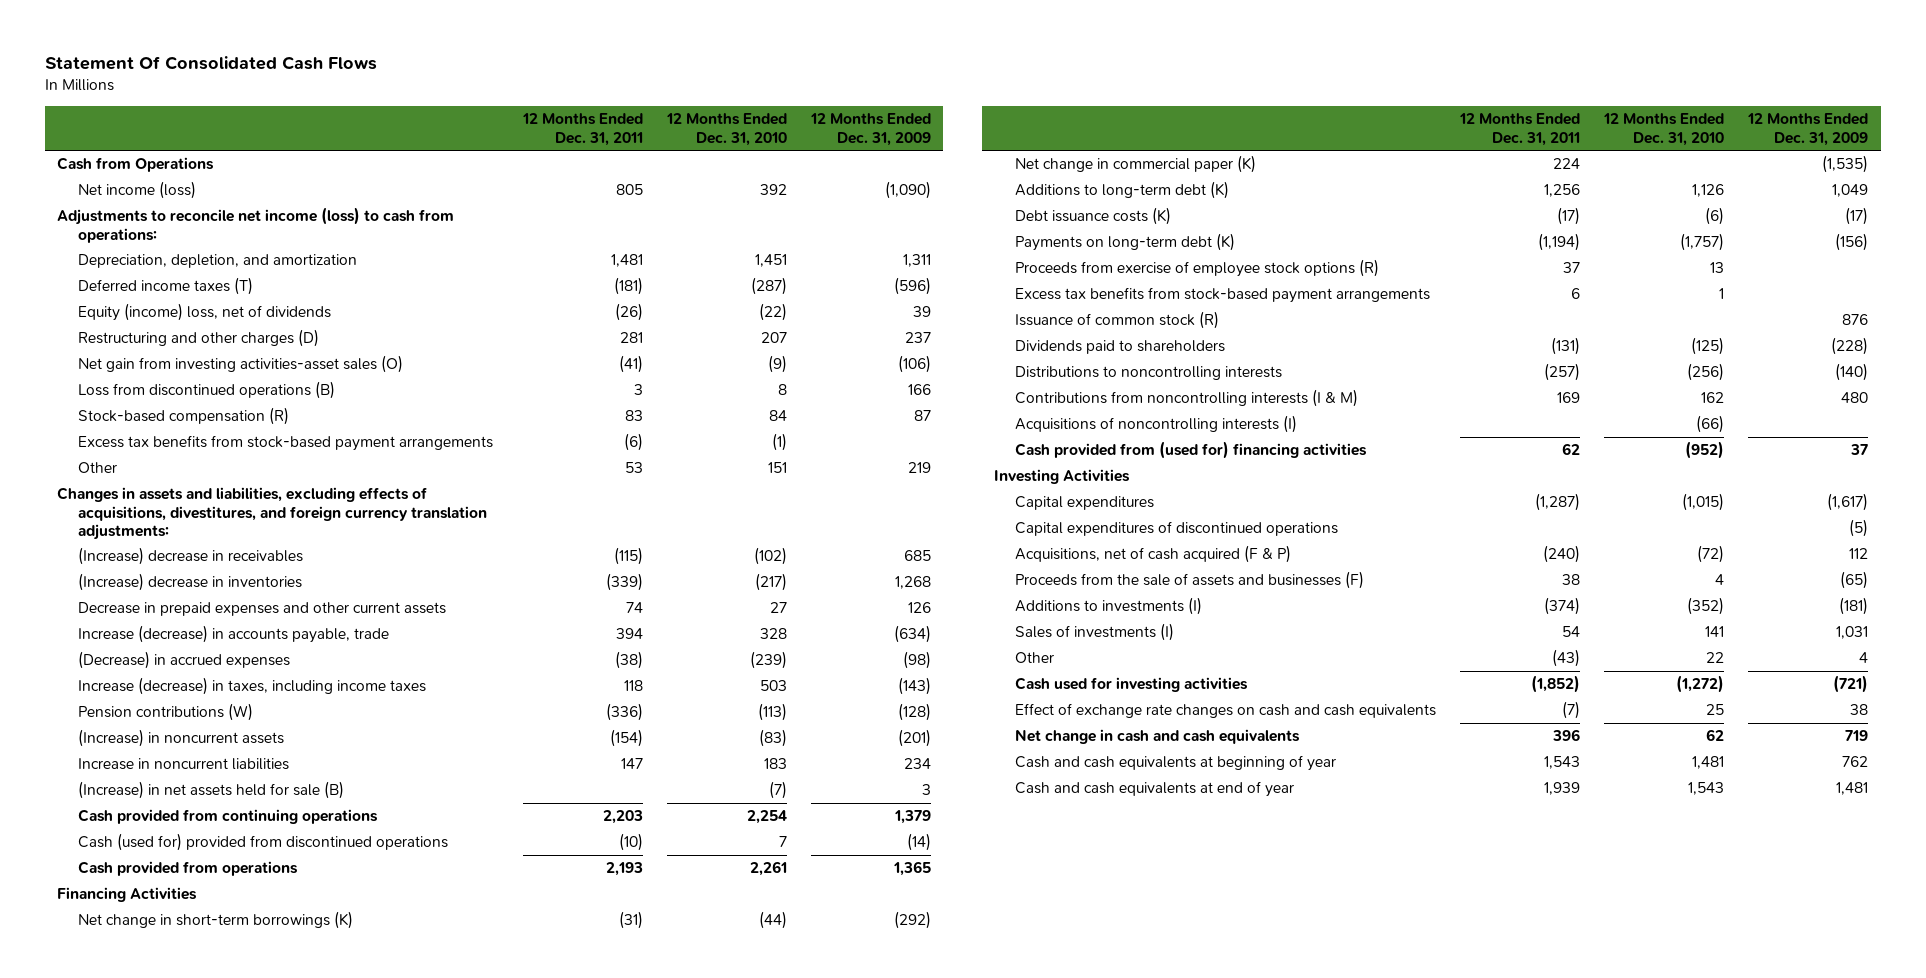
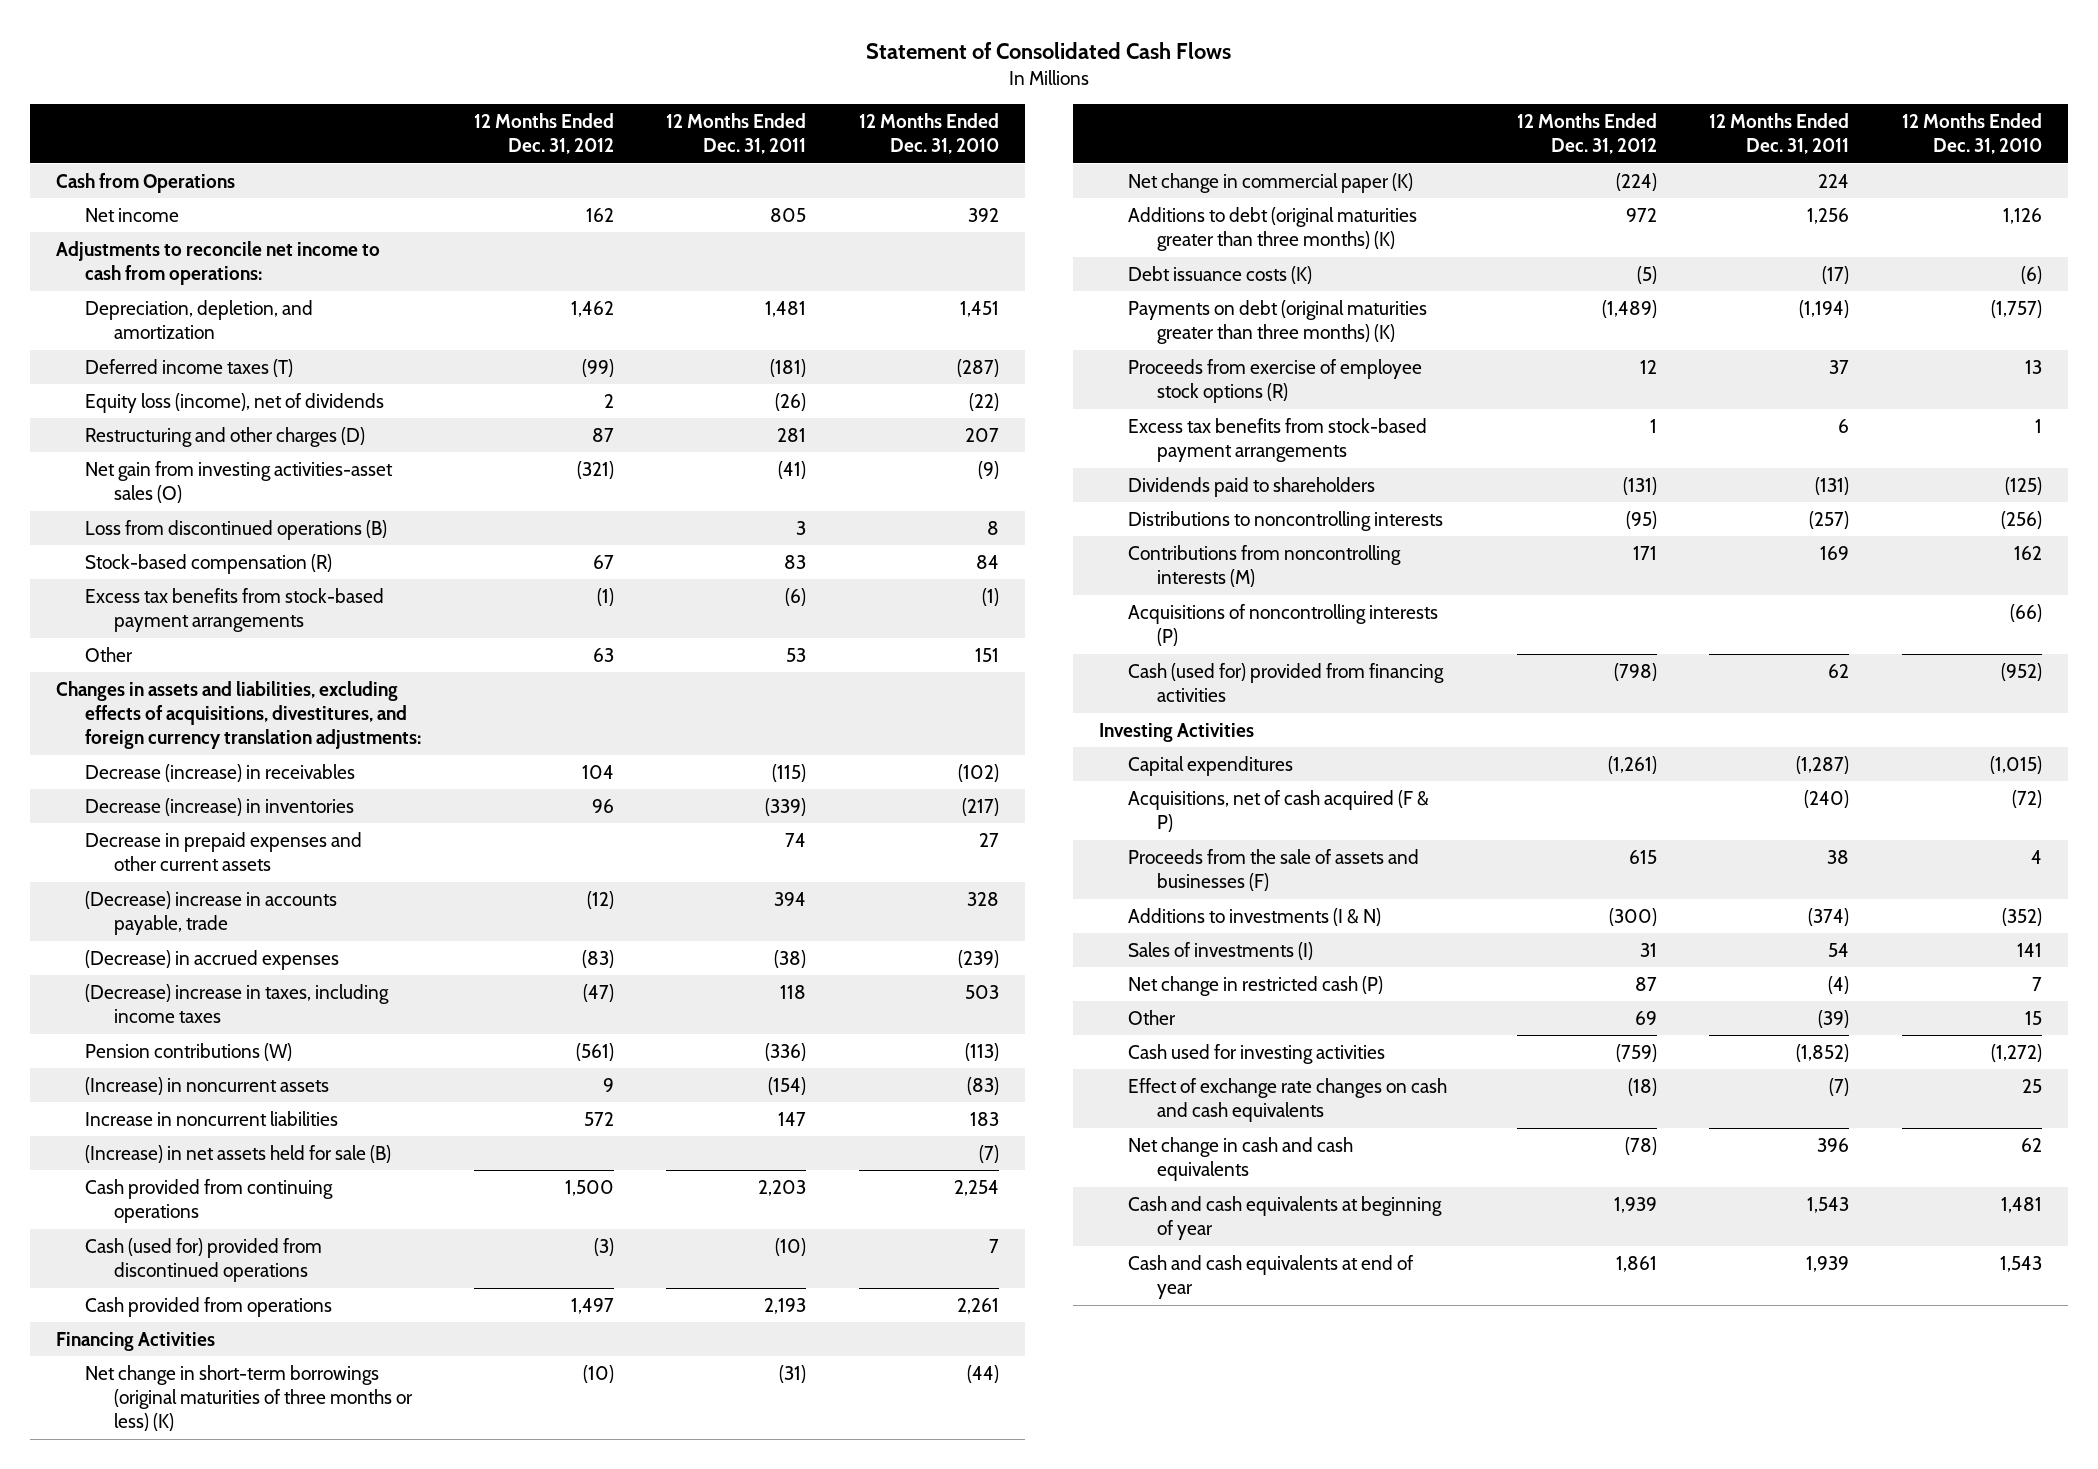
- Statement Of Consolidated Cash Flows
+ Statement of Consolidated Cash Flows
- | 12 Months Ended Dec. 31, 2011 | 12 Months Ended Dec. 31, 2010 | 12 Months Ended Dec. 31, 2009
+ | 12 Months Ended Dec. 31, 2012 | 12 Months Ended Dec. 31, 2011 | 12 Months Ended Dec. 31, 2010
- Net income (loss) | 805 | 392 | (1,090)
- Adjustments to reconcile net income (loss) to cash from operations:
+ Net income | 162 | 805 | 392
+ Adjustments to reconcile net income to cash from operations:
- Equity (income) loss, net of dividends | (26) | (22) | 39
+ Equity loss (income), net of dividends | 2 | (26) | (22)
- (Increase) decrease in receivables | (115) | (102) | 685
- (Increase) decrease in inventories | (339) | (217) | 1,268
+ Decrease (increase) in receivables | 104 | (115) | (102)
+ Decrease (increase) in inventories | 96 | (339) | (217)
- Increase (decrease) in accounts payable, trade | 394 | 328 | (634)
+ (Decrease) increase in accounts payable, trade | (12) | 394 | 328
- Increase (decrease) in taxes, including income taxes | 118 | 503 | (143)
+ (Decrease) increase in taxes, including income taxes | (47) | 118 | 503
- Net change in short-term borrowings (K) | (31) | (44) | (292)
+ Net change in short-term borrowings (original maturities of three months or less) (K) | (10) | (31) | (44)
- Additions to long-term debt (K) | 1,256 | 1,126 | 1,049
+ Additions to debt (original maturities greater than three months) (K) | 972 | 1,256 | 1,126
- Payments on long-term debt (K) | (1,194) | (1,757) | (156)
+ Payments on debt (original maturities greater than three months) (K) | (1,489) | (1,194) | (1,757)
- Issuance of common stock (R) | | | 876
- Contributions from noncontrolling interests (I & M) | 169 | 162 | 480
- Acquisitions of noncontrolling interests (I) | | (66) |
- Cash provided from (used for) financing activities | 62 | (952) | 37
+ Contributions from noncontrolling interests (M) | 171 | 169 | 162
+ Acquisitions of noncontrolling interests (P) | | | (66)
+ Cash (used for) provided from financing activities | (798) | 62 | (952)
- Capital expenditures of discontinued operations | | | (5)
- Additions to investments (I) | (374) | (352) | (181)
+ Additions to investments (I & N) | (300) | (374) | (352)
- Other | (43) | 22 | 4
+ Net change in restricted cash (P) | 87 | (4) | 7
+ Other | 69 | (39) | 15

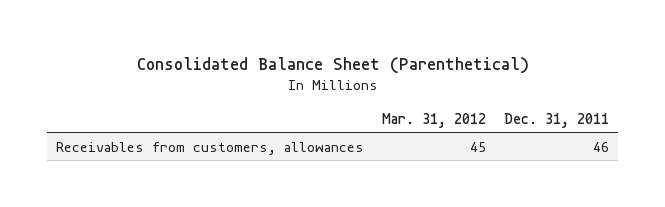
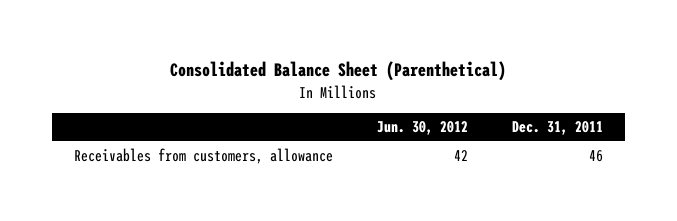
- | Mar. 31, 2012 | Dec. 31, 2011
+ | Jun. 30, 2012 | Dec. 31, 2011
- Receivables from customers, allowances | 45 | 46
+ Receivables from customers, allowance | 42 | 46

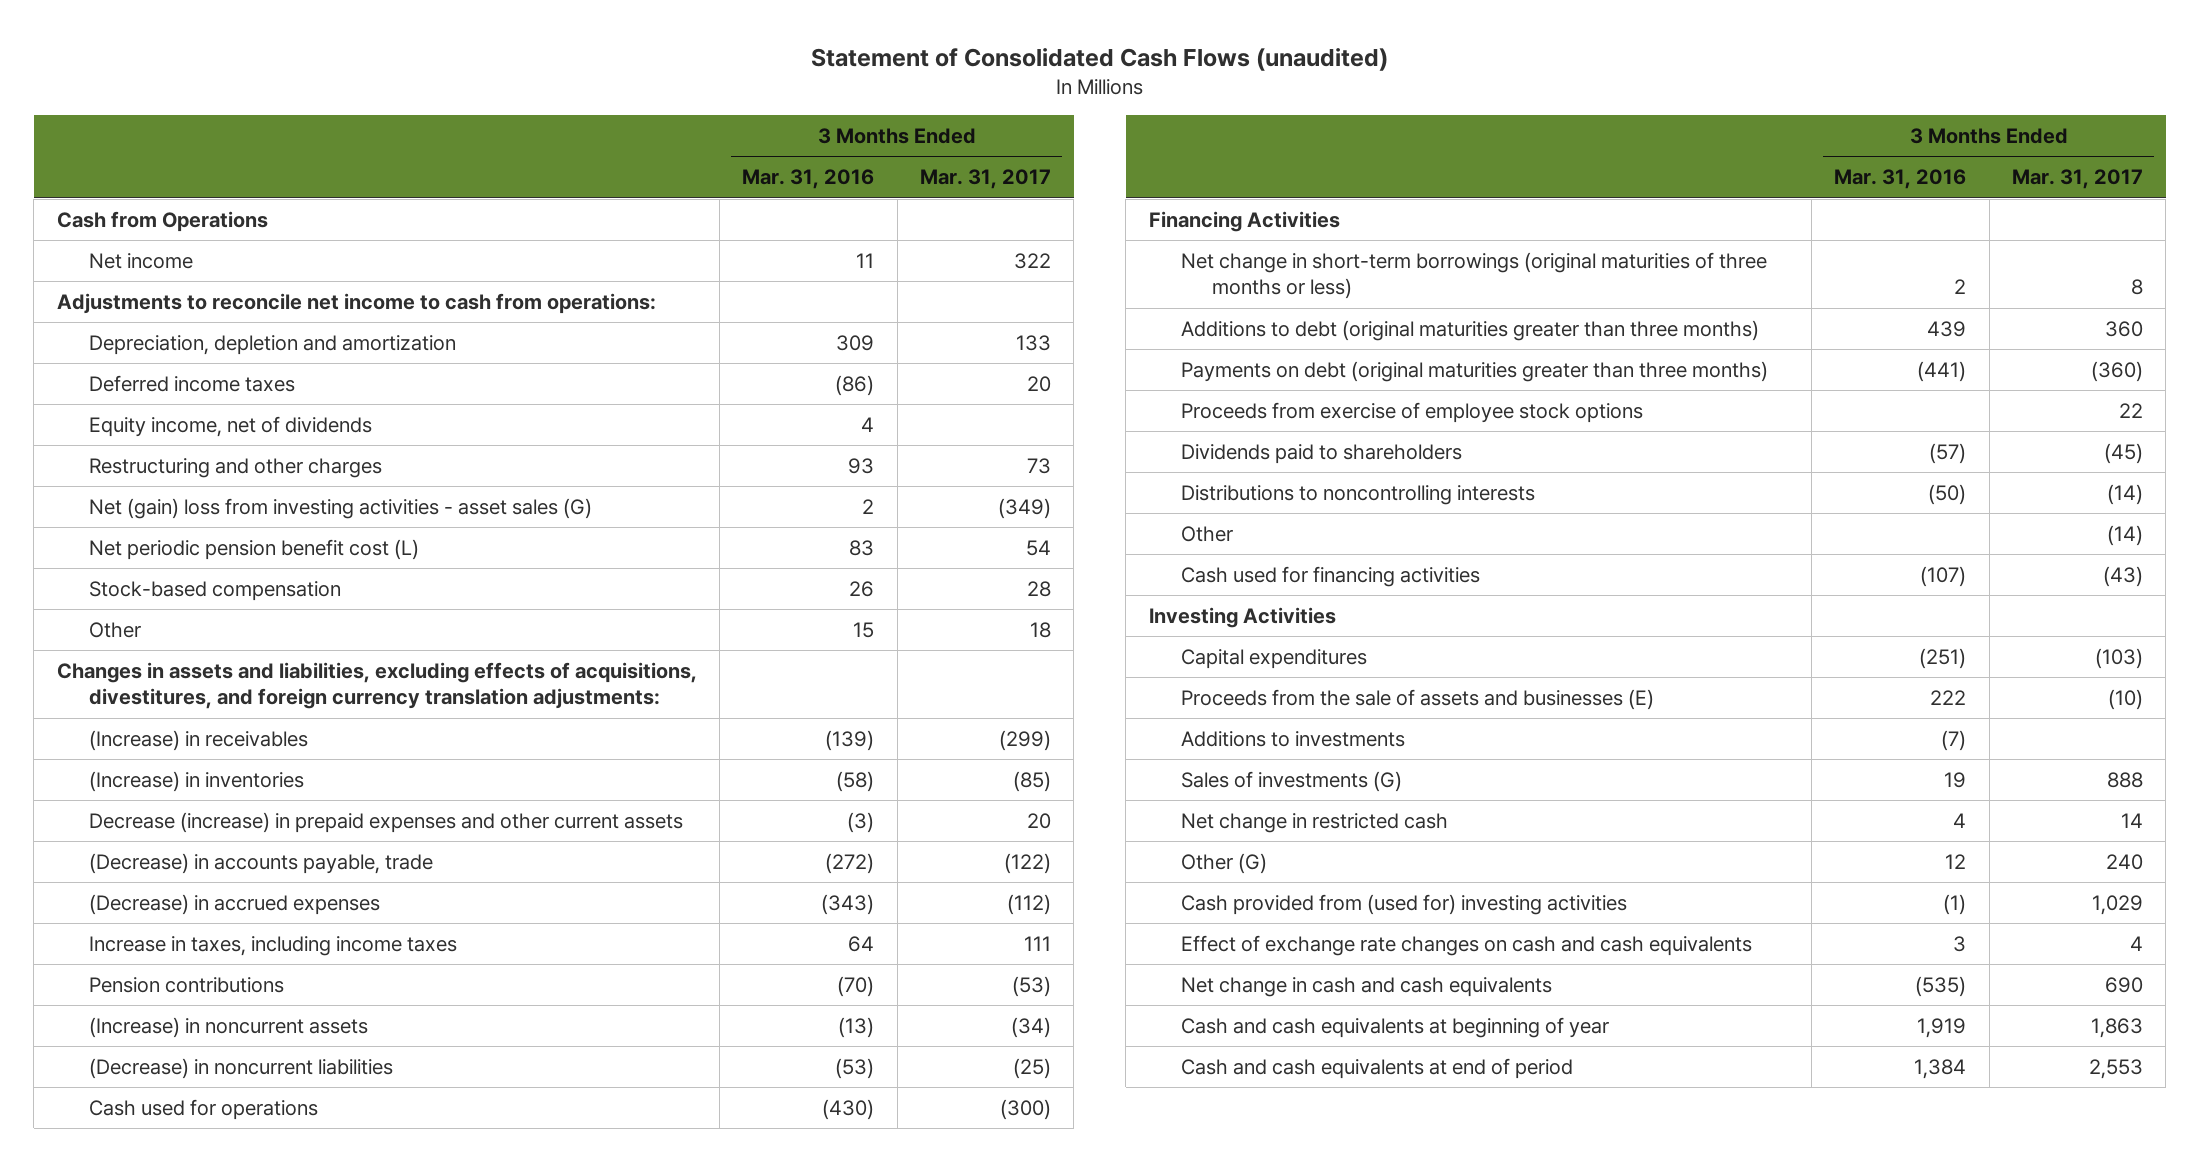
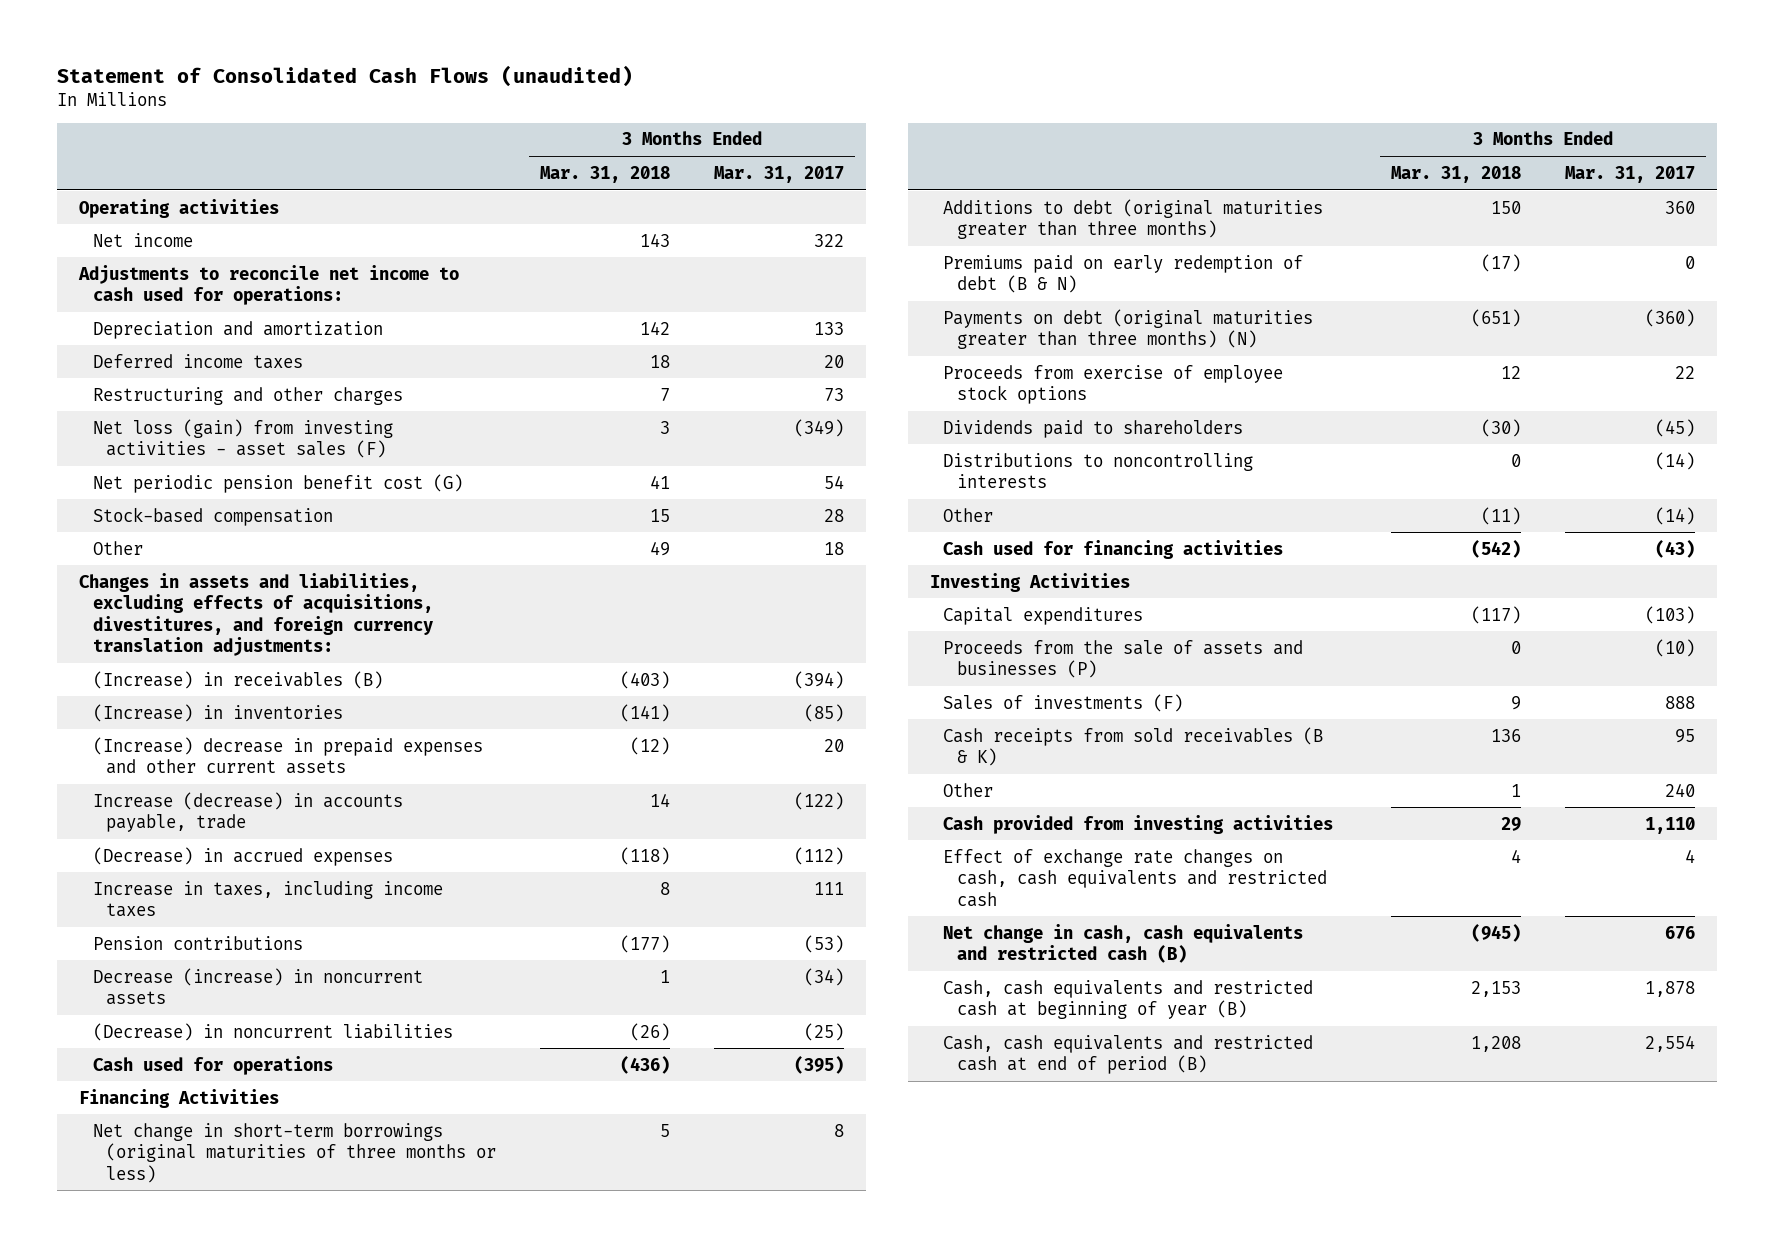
- | 3 Months Ended Mar. 31, 2016 | 3 Months Ended Mar. 31, 2017
+ | 3 Months Ended Mar. 31, 2018 | 3 Months Ended Mar. 31, 2017
- Cash from Operations
+ Operating activities
- Adjustments to reconcile net income to cash from operations:
- Depreciation, depletion and amortization | 309 | 133
+ Adjustments to reconcile net income to cash used for operations:
+ Depreciation and amortization | 142 | 133
- Equity income, net of dividends | 4 |
- Net (gain) loss from investing activities - asset sales (G) | 2 | (349)
- Net periodic pension benefit cost (L) | 83 | 54
+ Net loss (gain) from investing activities - asset sales (F) | 3 | (349)
+ Net periodic pension benefit cost (G) | 41 | 54
- (Increase) in receivables | (139) | (299)
+ (Increase) in receivables (B) | (403) | (394)
- Decrease (increase) in prepaid expenses and other current assets | (3) | 20
- (Decrease) in accounts payable, trade | (272) | (122)
+ (Increase) decrease in prepaid expenses and other current assets | (12) | 20
+ Increase (decrease) in accounts payable, trade | 14 | (122)
- (Increase) in noncurrent assets | (13) | (34)
+ Decrease (increase) in noncurrent assets | 1 | (34)
- Cash used for operations | (430) | (300)
+ Cash used for operations | (436) | (395)
- Payments on debt (original maturities greater than three months) | (441) | (360)
+ Premiums paid on early redemption of debt (B & N) | (17) | 0
+ Payments on debt (original maturities greater than three months) (N) | (651) | (360)
- Proceeds from the sale of assets and businesses (E) | 222 | (10)
- Additions to investments | (7) |
- Sales of investments (G) | 19 | 888
- Net change in restricted cash | 4 | 14
- Other (G) | 12 | 240
- Cash provided from (used for) investing activities | (1) | 1,029
- Effect of exchange rate changes on cash and cash equivalents | 3 | 4
- Net change in cash and cash equivalents | (535) | 690
- Cash and cash equivalents at beginning of year | 1,919 | 1,863
- Cash and cash equivalents at end of period | 1,384 | 2,553
+ Proceeds from the sale of assets and businesses (P) | 0 | (10)
+ Sales of investments (F) | 9 | 888
+ Cash receipts from sold receivables (B & K) | 136 | 95
+ Other | 1 | 240
+ Cash provided from investing activities | 29 | 1,110
+ Effect of exchange rate changes on cash, cash equivalents and restricted cash | 4 | 4
+ Net change in cash, cash equivalents and restricted cash (B) | (945) | 676
+ Cash, cash equivalents and restricted cash at beginning of year (B) | 2,153 | 1,878
+ Cash, cash equivalents and restricted cash at end of period (B) | 1,208 | 2,554

